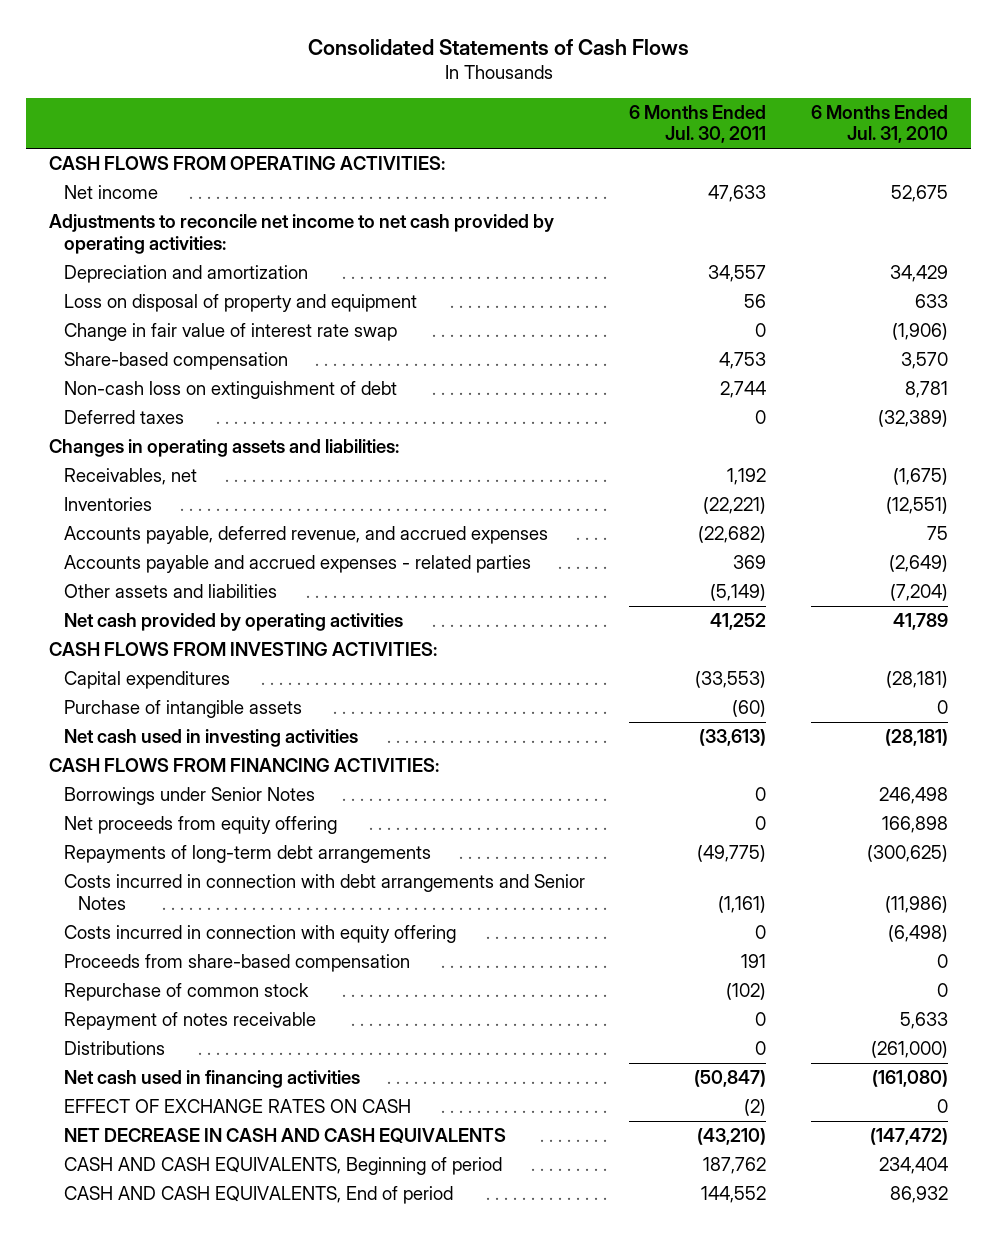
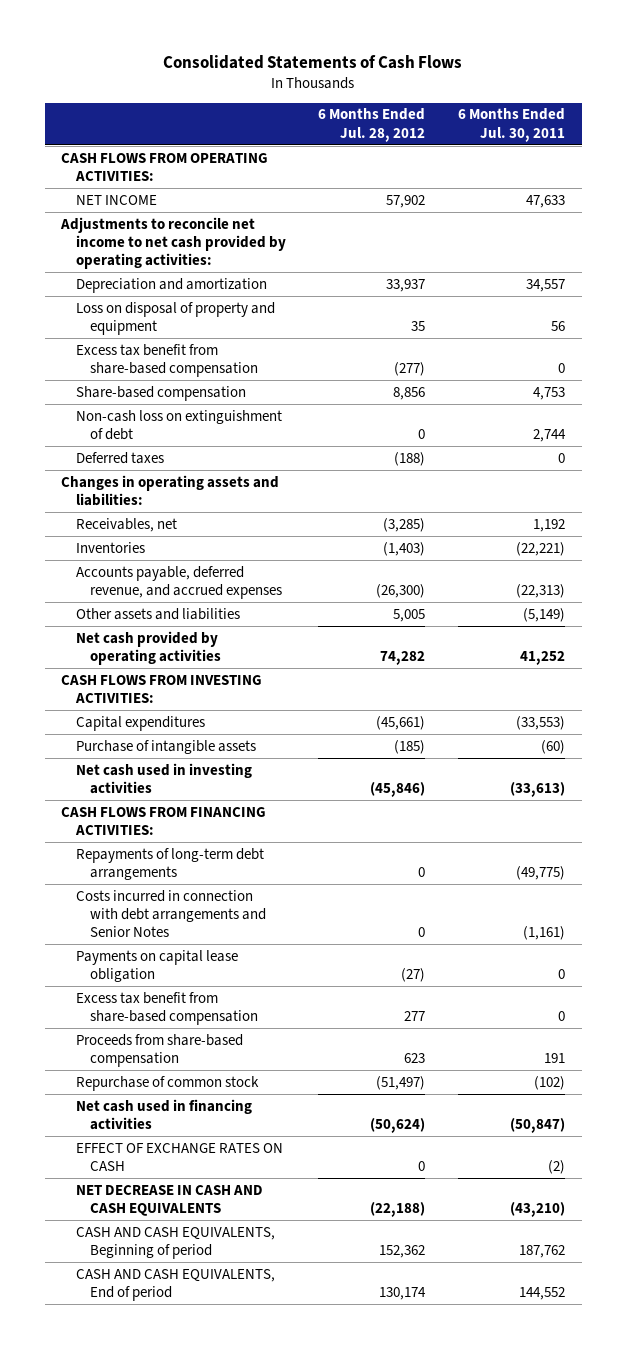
- | 6 Months Ended Jul. 30, 2011 | 6 Months Ended Jul. 31, 2010
+ | 6 Months Ended Jul. 28, 2012 | 6 Months Ended Jul. 30, 2011
- Net income | 47,633 | 52,675
+ NET INCOME | 57,902 | 47,633
- Change in fair value of interest rate swap | 0 | (1,906)
+ Excess tax benefit from share-based compensation | (277) | 0
- Accounts payable, deferred revenue, and accrued expenses | (22,682) | 75
- Accounts payable and accrued expenses - related parties | 369 | (2,649)
+ Accounts payable, deferred revenue, and accrued expenses | (26,300) | (22,313)
- Borrowings under Senior Notes | 0 | 246,498
- Net proceeds from equity offering | 0 | 166,898
- Costs incurred in connection with equity offering | 0 | (6,498)
+ Payments on capital lease obligation | (27) | 0
+ Excess tax benefit from share-based compensation | 277 | 0
- Repayment of notes receivable | 0 | 5,633
- Distributions | 0 | (261,000)

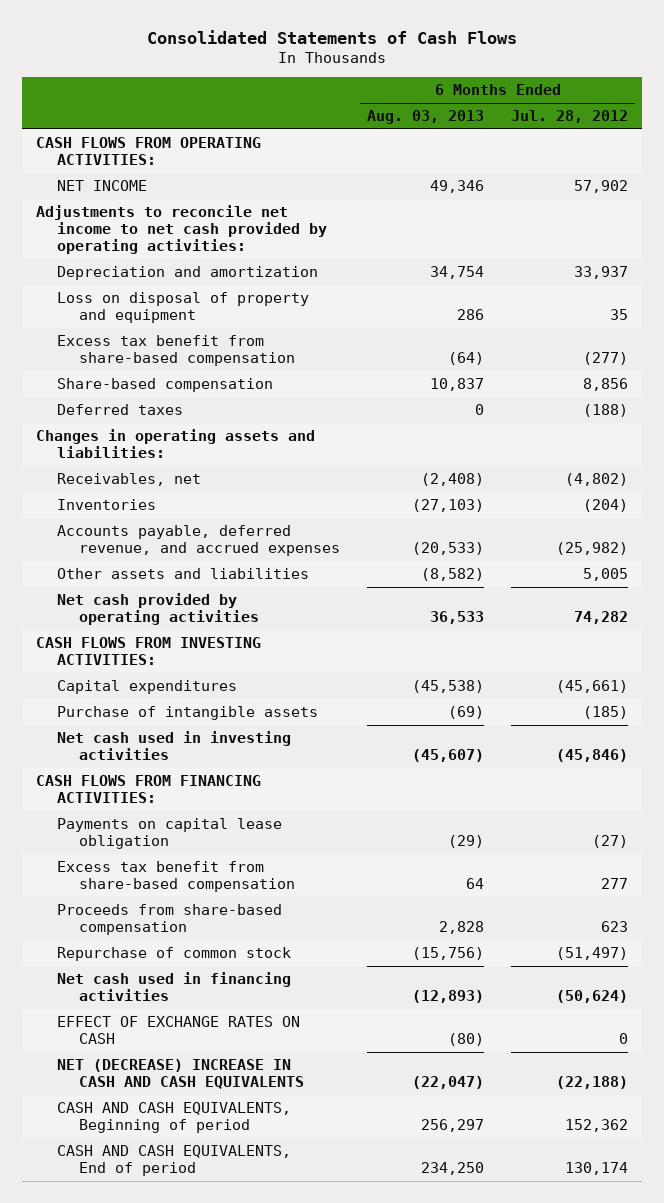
- | 6 Months Ended Jul. 28, 2012 | 6 Months Ended Jul. 30, 2011
+ | 6 Months Ended Aug. 03, 2013 | 6 Months Ended Jul. 28, 2012
- Non-cash loss on extinguishment of debt | 0 | 2,744
- Receivables, net | (3,285) | 1,192
- Inventories | (1,403) | (22,221)
- Accounts payable, deferred revenue, and accrued expenses | (26,300) | (22,313)
+ Receivables, net | (2,408) | (4,802)
+ Inventories | (27,103) | (204)
+ Accounts payable, deferred revenue, and accrued expenses | (20,533) | (25,982)
- Repayments of long-term debt arrangements | 0 | (49,775)
- Costs incurred in connection with debt arrangements and Senior Notes | 0 | (1,161)
- NET DECREASE IN CASH AND CASH EQUIVALENTS | (22,188) | (43,210)
+ NET (DECREASE) INCREASE IN CASH AND CASH EQUIVALENTS | (22,047) | (22,188)

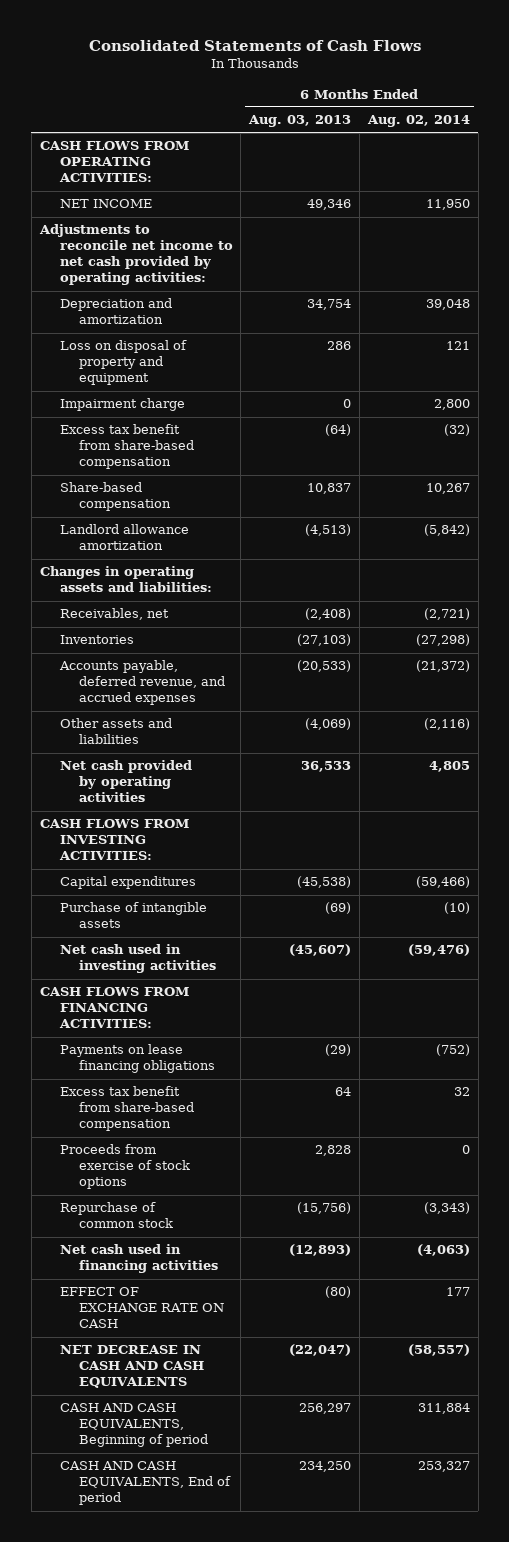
- | 6 Months Ended Aug. 03, 2013 | 6 Months Ended Jul. 28, 2012
+ | 6 Months Ended Aug. 03, 2013 | 6 Months Ended Aug. 02, 2014
+ Impairment charge | 0 | 2,800
- Deferred taxes | 0 | (188)
+ Landlord allowance amortization | (4,513) | (5,842)
- Other assets and liabilities | (8,582) | 5,005
+ Other assets and liabilities | (4,069) | (2,116)
- Payments on capital lease obligation | (29) | (27)
+ Payments on lease financing obligations | (29) | (752)
- Proceeds from share-based compensation | 2,828 | 623
+ Proceeds from exercise of stock options | 2,828 | 0
- EFFECT OF EXCHANGE RATES ON CASH | (80) | 0
- NET (DECREASE) INCREASE IN CASH AND CASH EQUIVALENTS | (22,047) | (22,188)
+ EFFECT OF EXCHANGE RATE ON CASH | (80) | 177
+ NET DECREASE IN CASH AND CASH EQUIVALENTS | (22,047) | (58,557)

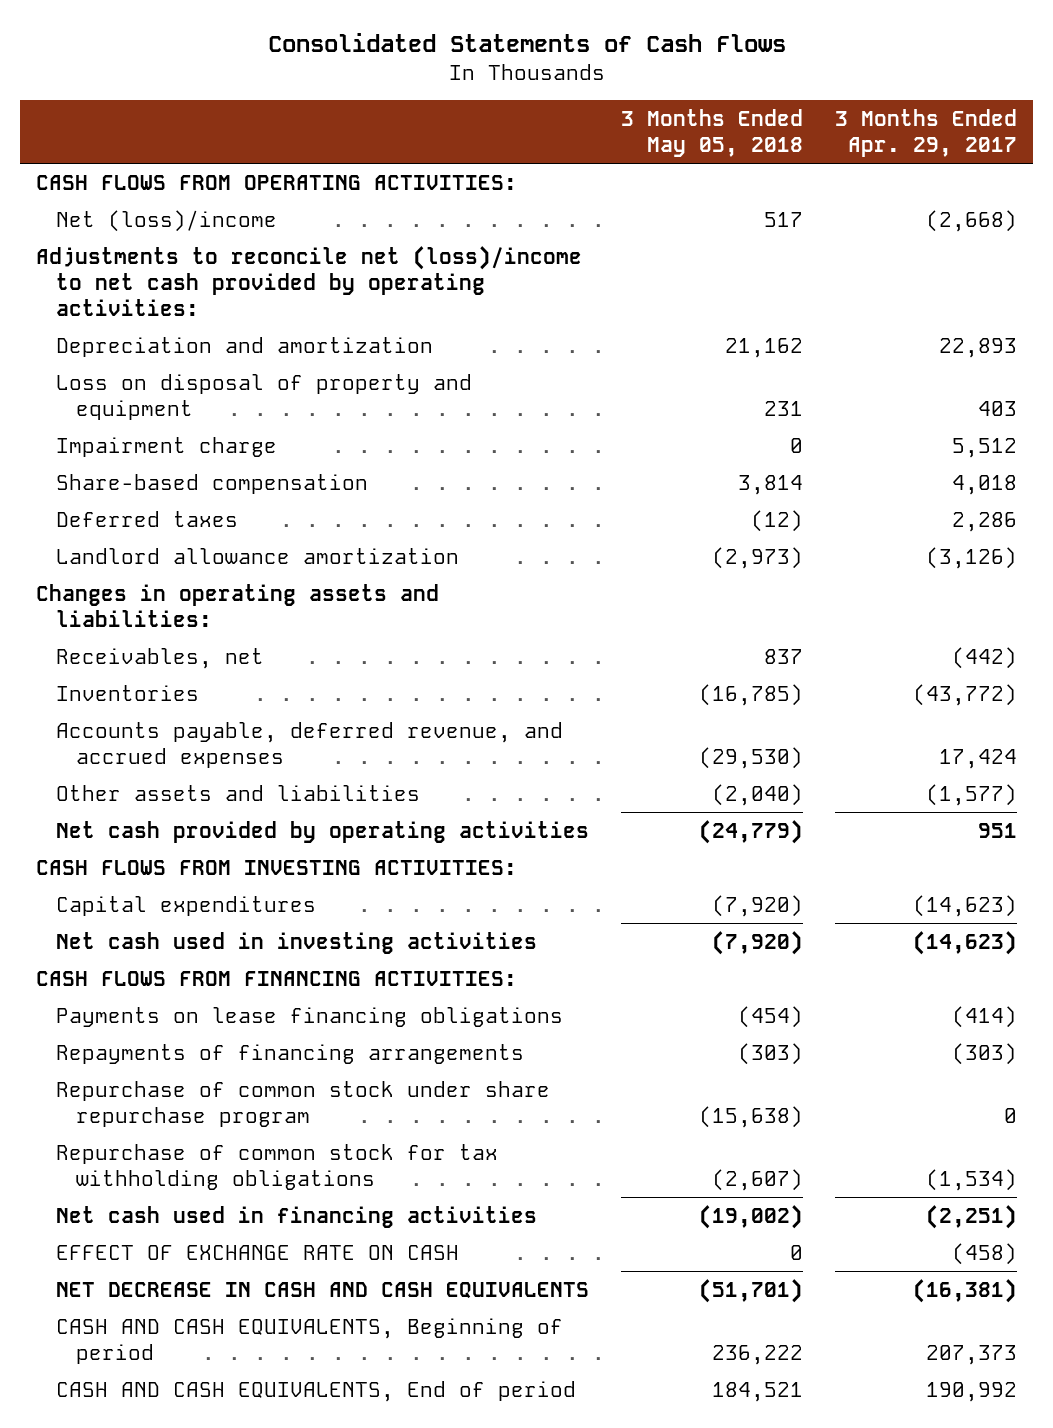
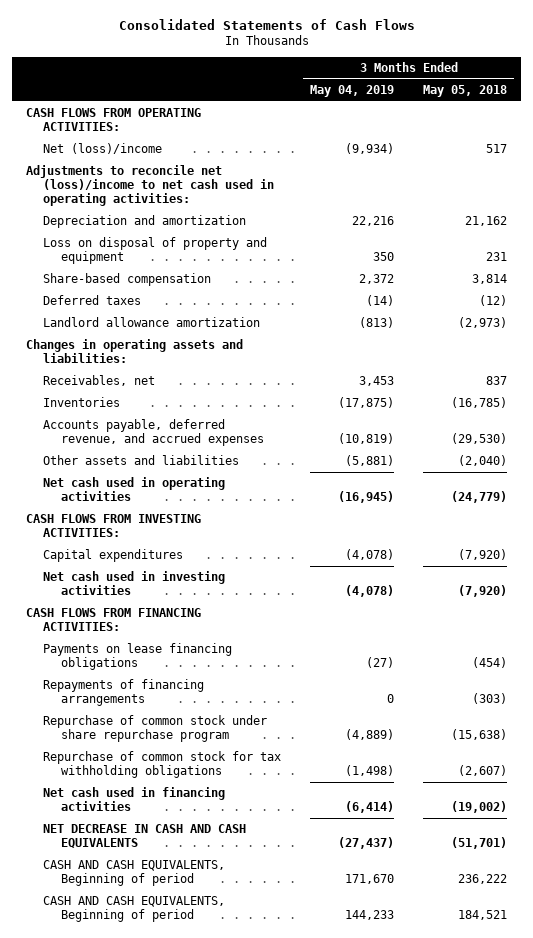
- | 3 Months Ended May 05, 2018 | 3 Months Ended Apr. 29, 2017
+ | 3 Months Ended May 04, 2019 | 3 Months Ended May 05, 2018
- Adjustments to reconcile net (loss)/income to net cash provided by operating activities:
+ Adjustments to reconcile net (loss)/income to net cash used in operating activities:
- Impairment charge | 0 | 5,512
- Net cash provided by operating activities | (24,779) | 951
+ Net cash used in operating activities | (16,945) | (24,779)
- EFFECT OF EXCHANGE RATE ON CASH | 0 | (458)
- CASH AND CASH EQUIVALENTS, End of period | 184,521 | 190,992
+ CASH AND CASH EQUIVALENTS, Beginning of period | 144,233 | 184,521

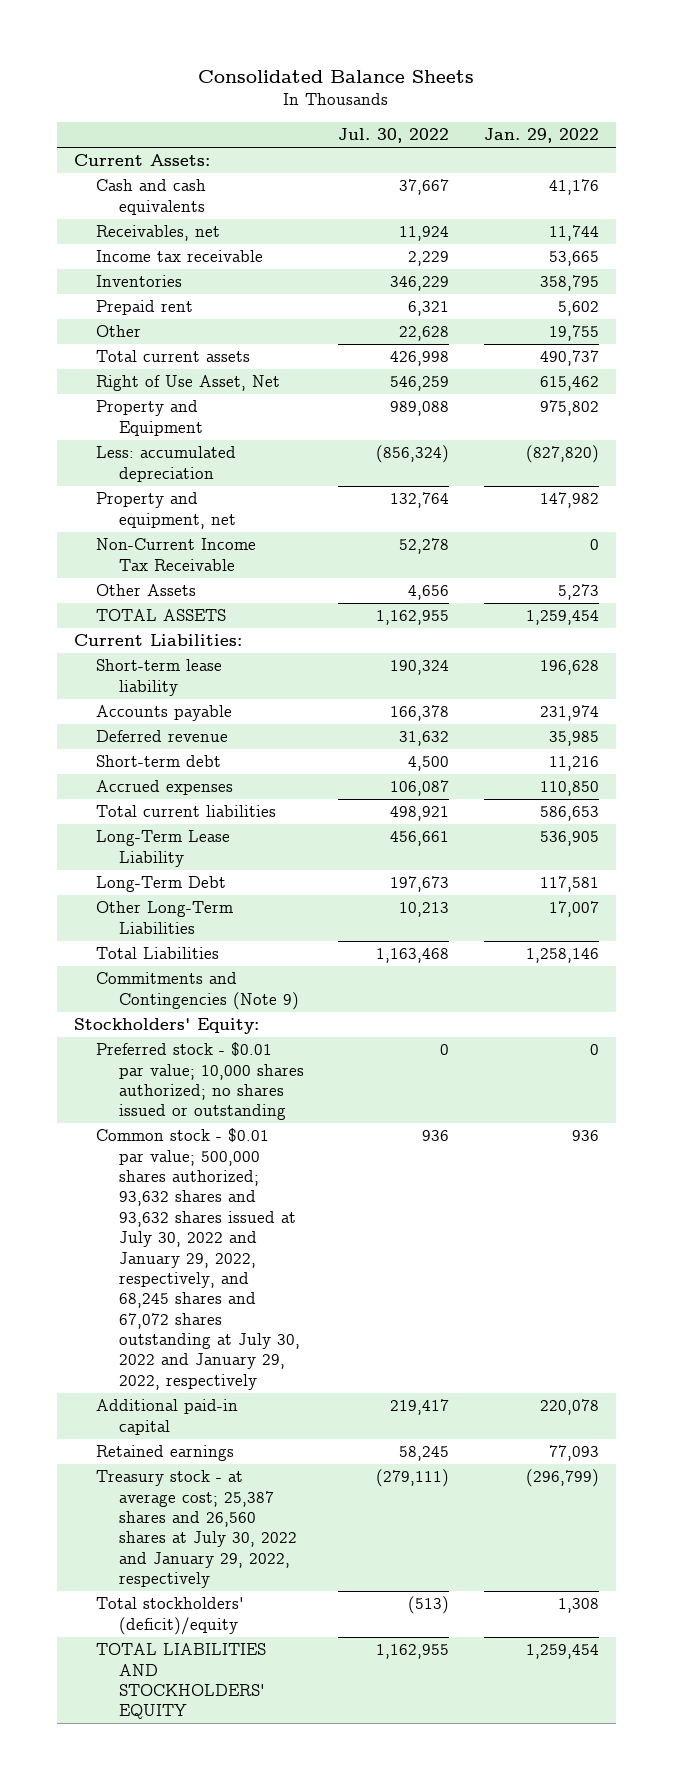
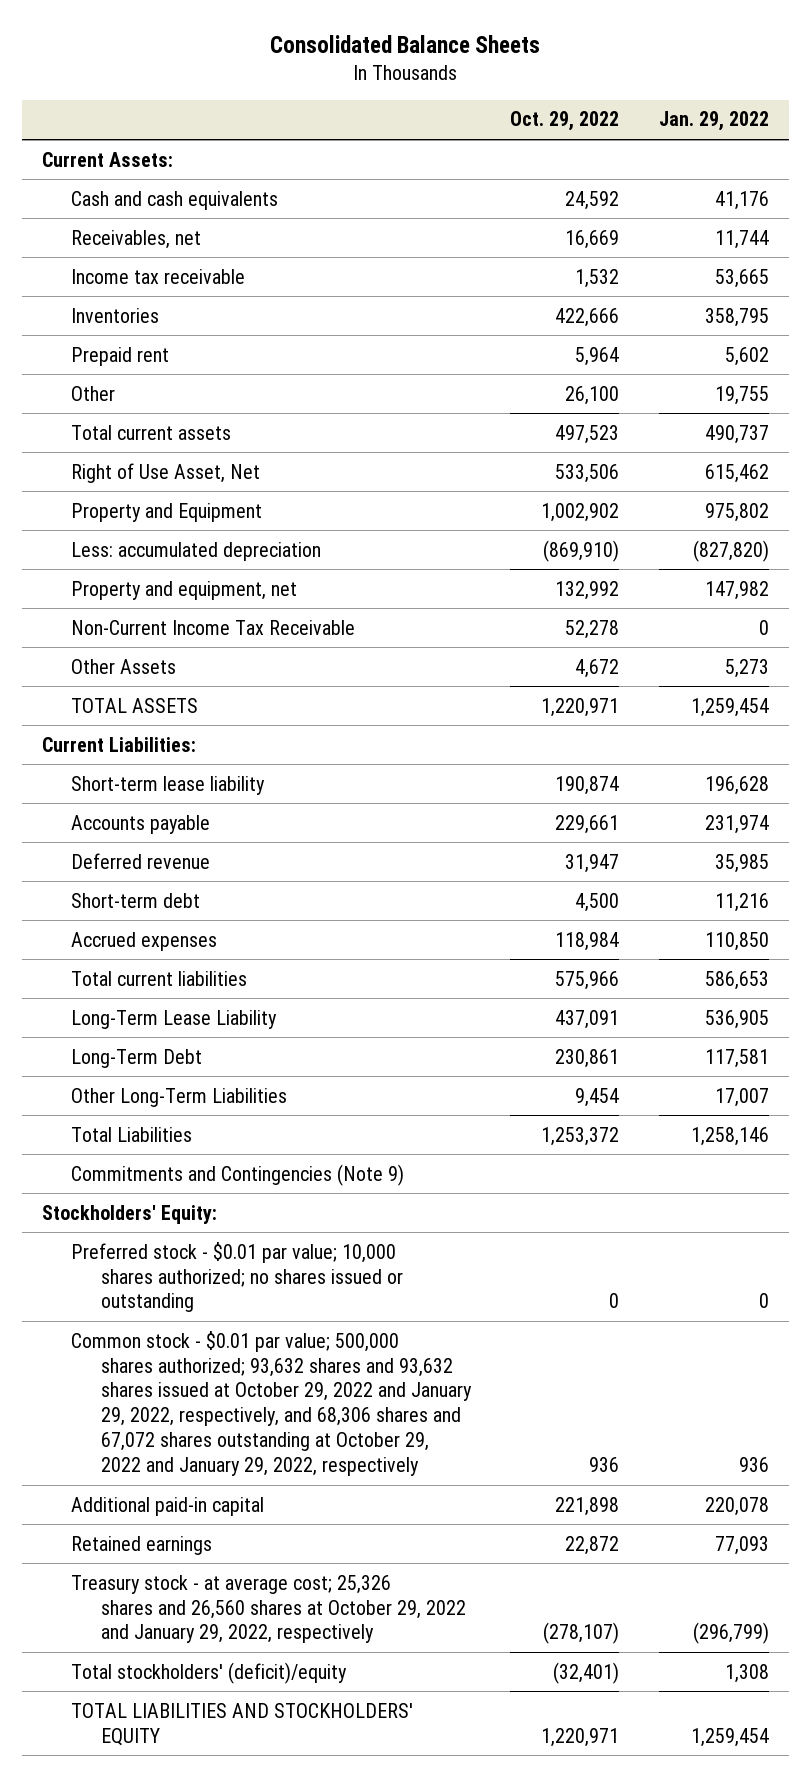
- | Jul. 30, 2022 | Jan. 29, 2022
+ | Oct. 29, 2022 | Jan. 29, 2022
- Common stock - $0.01 par value; 500,000 shares authorized; 93,632 shares and 93,632 shares issued at July 30, 2022 and January 29, 2022, respectively, and 68,245 shares and 67,072 shares outstanding at July 30, 2022 and January 29, 2022, respectively | 936 | 936
+ Common stock - $0.01 par value; 500,000 shares authorized; 93,632 shares and 93,632 shares issued at October 29, 2022 and January 29, 2022, respectively, and 68,306 shares and 67,072 shares outstanding at October 29, 2022 and January 29, 2022, respectively | 936 | 936
- Treasury stock - at average cost; 25,387 shares and 26,560 shares at July 30, 2022 and January 29, 2022, respectively | (279,111) | (296,799)
+ Treasury stock - at average cost; 25,326 shares and 26,560 shares at October 29, 2022 and January 29, 2022, respectively | (278,107) | (296,799)

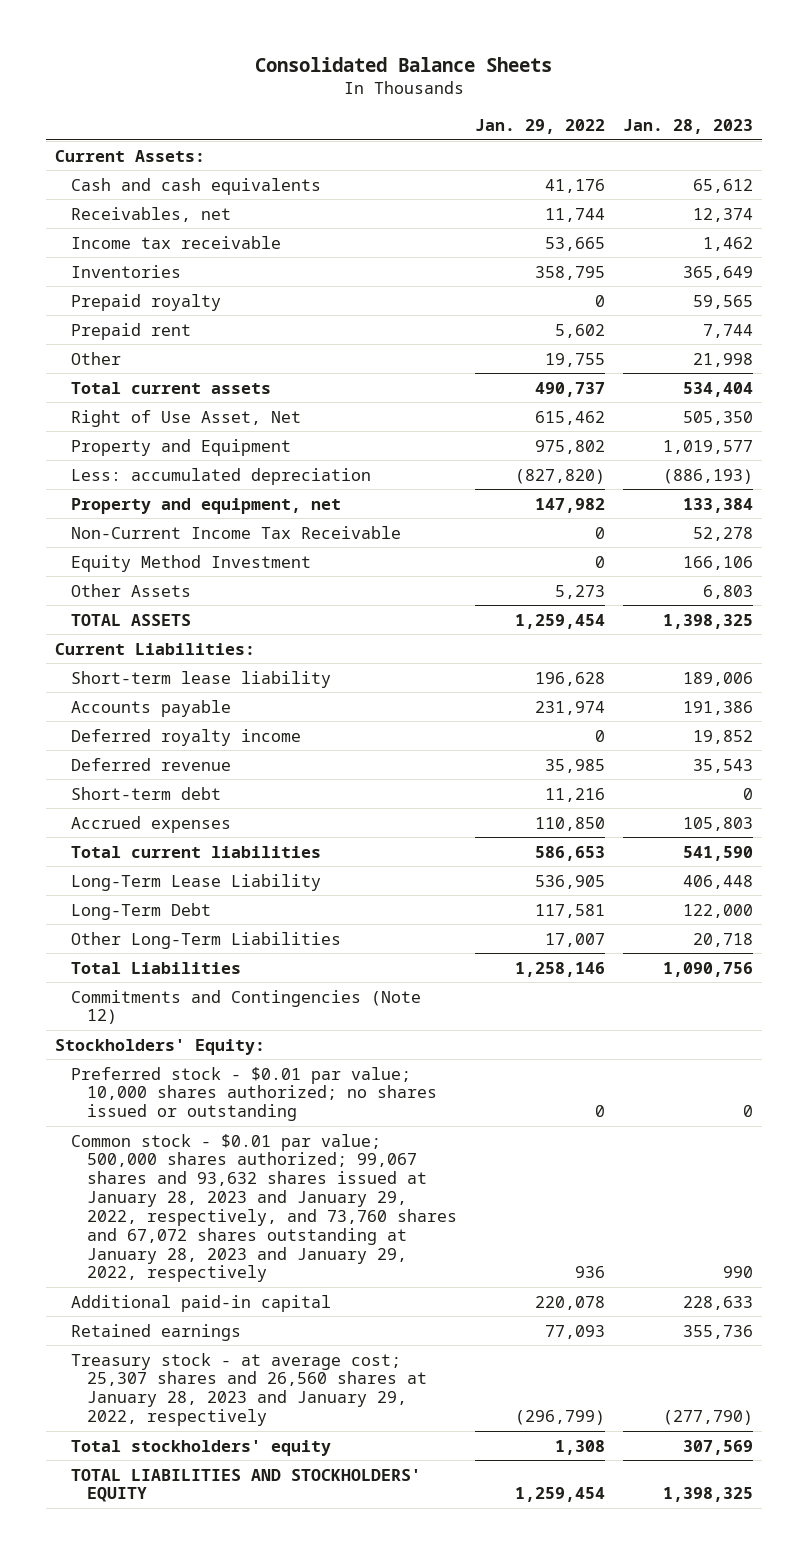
- | Oct. 29, 2022 | Jan. 29, 2022
+ | Jan. 29, 2022 | Jan. 28, 2023
+ Prepaid royalty | 0 | 59,565
+ Equity Method Investment | 0 | 166,106
+ Deferred royalty income | 0 | 19,852
- Commitments and Contingencies (Note 9)
+ Commitments and Contingencies (Note 12)
- Common stock - $0.01 par value; 500,000 shares authorized; 93,632 shares and 93,632 shares issued at October 29, 2022 and January 29, 2022, respectively, and 68,306 shares and 67,072 shares outstanding at October 29, 2022 and January 29, 2022, respectively | 936 | 936
+ Common stock - $0.01 par value; 500,000 shares authorized; 99,067 shares and 93,632 shares issued at January 28, 2023 and January 29, 2022, respectively, and 73,760 shares and 67,072 shares outstanding at January 28, 2023 and January 29, 2022, respectively | 936 | 990
- Treasury stock - at average cost; 25,326 shares and 26,560 shares at October 29, 2022 and January 29, 2022, respectively | (278,107) | (296,799)
- Total stockholders' (deficit)/equity | (32,401) | 1,308
+ Treasury stock - at average cost; 25,307 shares and 26,560 shares at January 28, 2023 and January 29, 2022, respectively | (296,799) | (277,790)
+ Total stockholders' equity | 1,308 | 307,569

